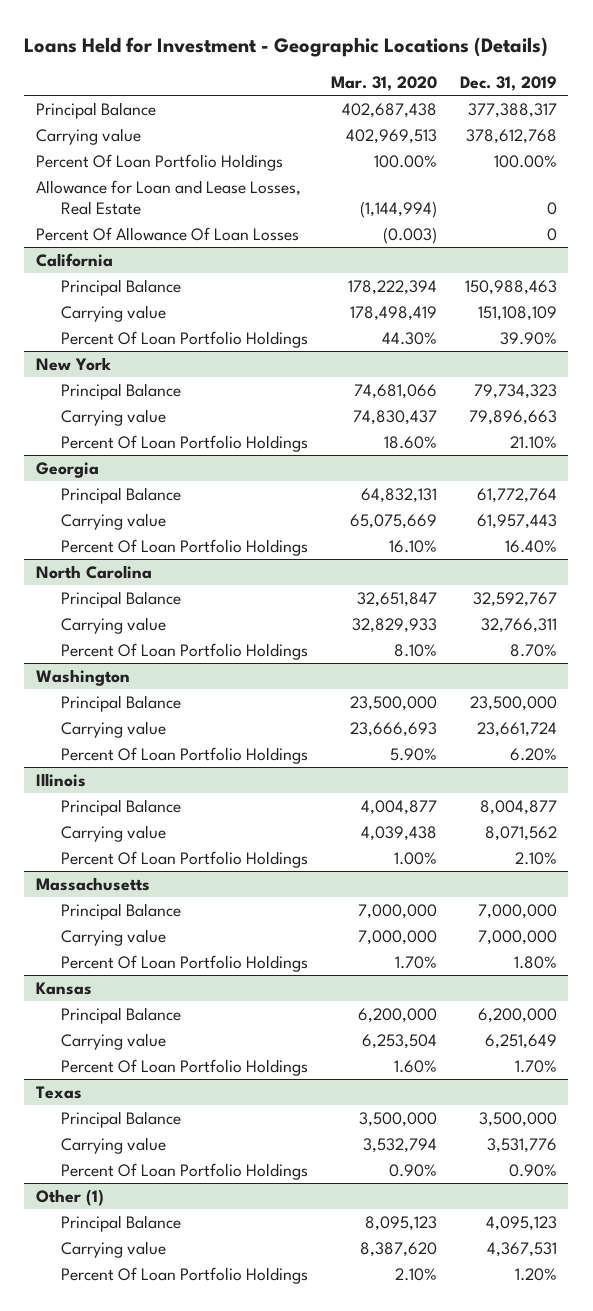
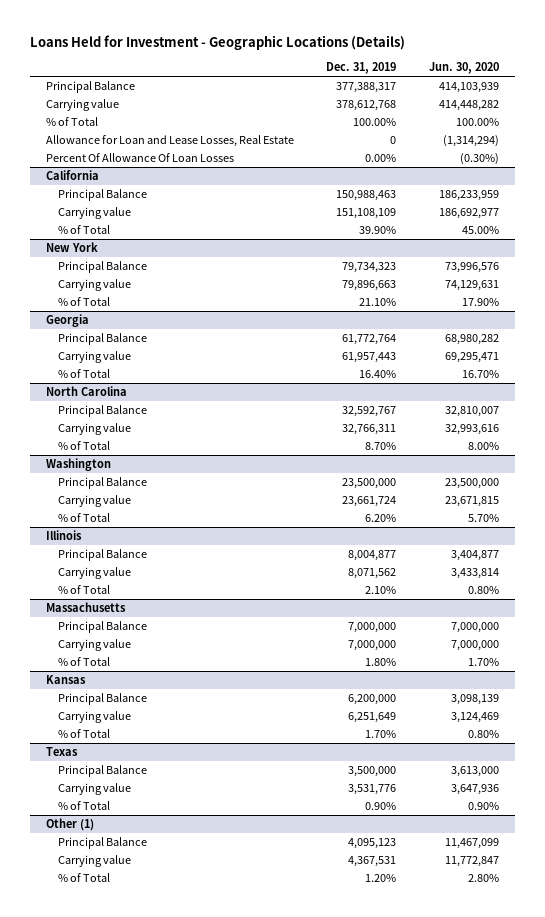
- | Mar. 31, 2020 | Dec. 31, 2019
+ | Dec. 31, 2019 | Jun. 30, 2020
- Percent Of Loan Portfolio Holdings | 100.00% | 100.00%
+ % of Total | 100.00% | 100.00%
- Percent Of Allowance Of Loan Losses | (0.003) | 0
+ Percent Of Allowance Of Loan Losses | 0.00% | (0.30%)
@ California
- Percent Of Loan Portfolio Holdings | 44.30% | 39.90%
+ % of Total | 39.90% | 45.00%
@ New York
- Percent Of Loan Portfolio Holdings | 18.60% | 21.10%
+ % of Total | 21.10% | 17.90%
@ Georgia
- Percent Of Loan Portfolio Holdings | 16.10% | 16.40%
+ % of Total | 16.40% | 16.70%
@ North Carolina
- Percent Of Loan Portfolio Holdings | 8.10% | 8.70%
+ % of Total | 8.70% | 8.00%
@ Washington
- Percent Of Loan Portfolio Holdings | 5.90% | 6.20%
+ % of Total | 6.20% | 5.70%
@ Illinois
- Percent Of Loan Portfolio Holdings | 1.00% | 2.10%
+ % of Total | 2.10% | 0.80%
@ Massachusetts
- Percent Of Loan Portfolio Holdings | 1.70% | 1.80%
+ % of Total | 1.80% | 1.70%
@ Kansas
- Percent Of Loan Portfolio Holdings | 1.60% | 1.70%
+ % of Total | 1.70% | 0.80%
@ Texas
- Percent Of Loan Portfolio Holdings | 0.90% | 0.90%
+ % of Total | 0.90% | 0.90%
@ Other (1)
- Percent Of Loan Portfolio Holdings | 2.10% | 1.20%
+ % of Total | 1.20% | 2.80%

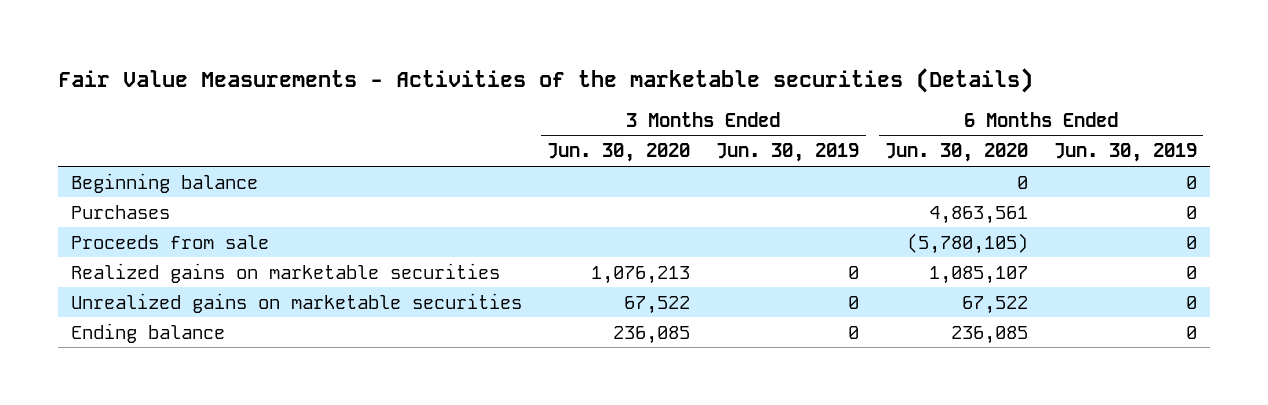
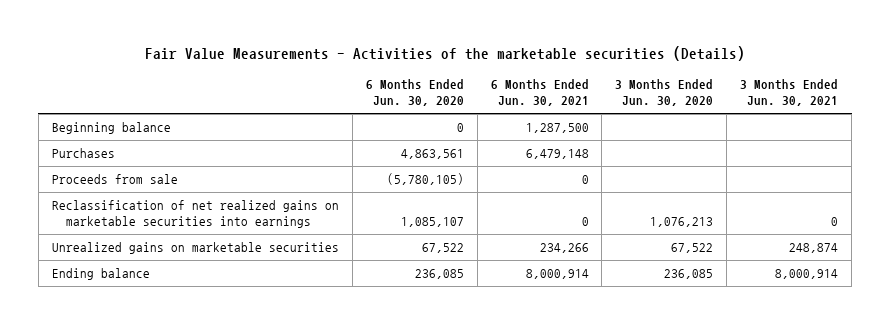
- | 3 Months Ended Jun. 30, 2020 | 3 Months Ended Jun. 30, 2019 | 6 Months Ended Jun. 30, 2020 | 6 Months Ended Jun. 30, 2019
+ | 6 Months Ended Jun. 30, 2020 | 6 Months Ended Jun. 30, 2021 | 3 Months Ended Jun. 30, 2020 | 3 Months Ended Jun. 30, 2021
- Realized gains on marketable securities | 1,076,213 | 0 | 1,085,107 | 0
+ Reclassification of net realized gains on marketable securities into earnings | 1,085,107 | 0 | 1,076,213 | 0

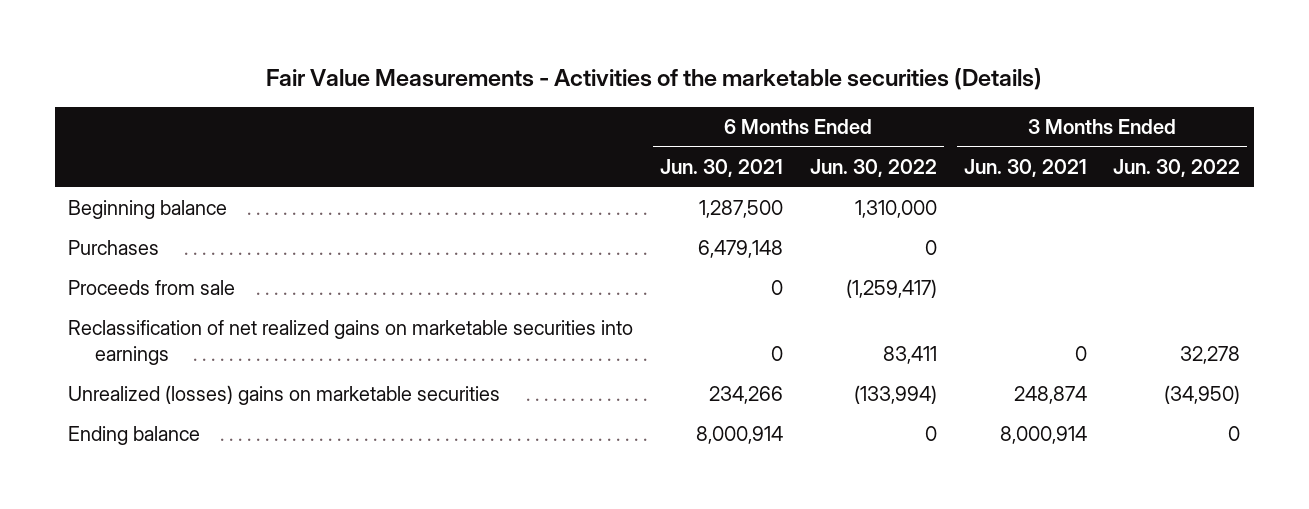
- | 6 Months Ended Jun. 30, 2020 | 6 Months Ended Jun. 30, 2021 | 3 Months Ended Jun. 30, 2020 | 3 Months Ended Jun. 30, 2021
+ | 6 Months Ended Jun. 30, 2021 | 6 Months Ended Jun. 30, 2022 | 3 Months Ended Jun. 30, 2021 | 3 Months Ended Jun. 30, 2022
- Unrealized gains on marketable securities | 67,522 | 234,266 | 67,522 | 248,874
+ Unrealized (losses) gains on marketable securities | 234,266 | (133,994) | 248,874 | (34,950)

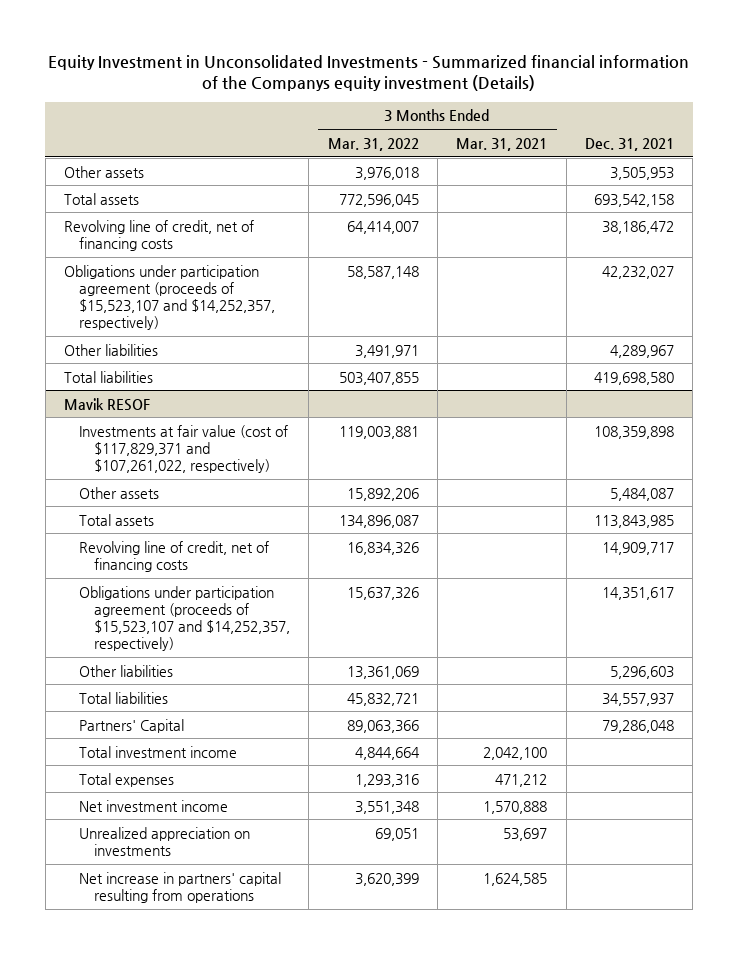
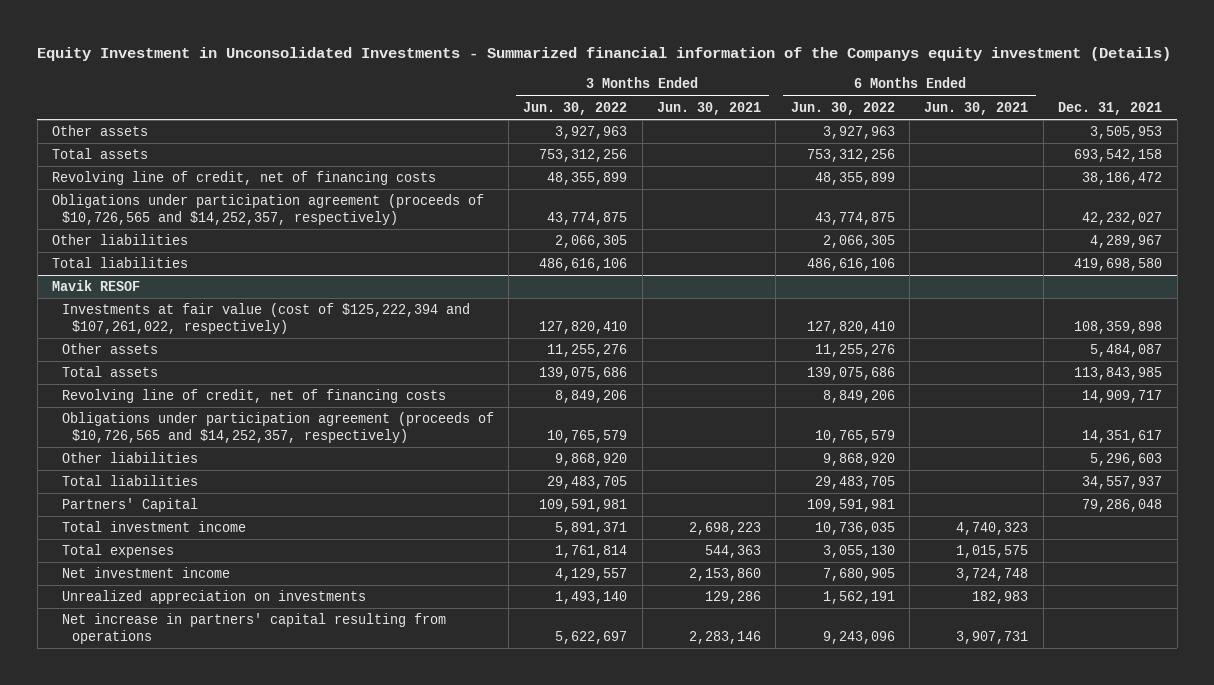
- | 3 Months Ended Mar. 31, 2022 | 3 Months Ended Mar. 31, 2021 | Dec. 31, 2021
+ | 3 Months Ended Jun. 30, 2022 | 3 Months Ended Jun. 30, 2021 | 6 Months Ended Jun. 30, 2022 | 6 Months Ended Jun. 30, 2021 | Dec. 31, 2021
- Obligations under participation agreement (proceeds of $15,523,107 and $14,252,357, respectively) | 58,587,148 | | 42,232,027
+ Obligations under participation agreement (proceeds of $10,726,565 and $14,252,357, respectively) | 43,774,875 | | 43,774,875 | | 42,232,027
@ Mavik RESOF
- Investments at fair value (cost of $117,829,371 and $107,261,022, respectively) | 119,003,881 | | 108,359,898
+ Investments at fair value (cost of $125,222,394 and $107,261,022, respectively) | 127,820,410 | | 127,820,410 | | 108,359,898
- Obligations under participation agreement (proceeds of $15,523,107 and $14,252,357, respectively) | 15,637,326 | | 14,351,617
+ Obligations under participation agreement (proceeds of $10,726,565 and $14,252,357, respectively) | 10,765,579 | | 10,765,579 | | 14,351,617

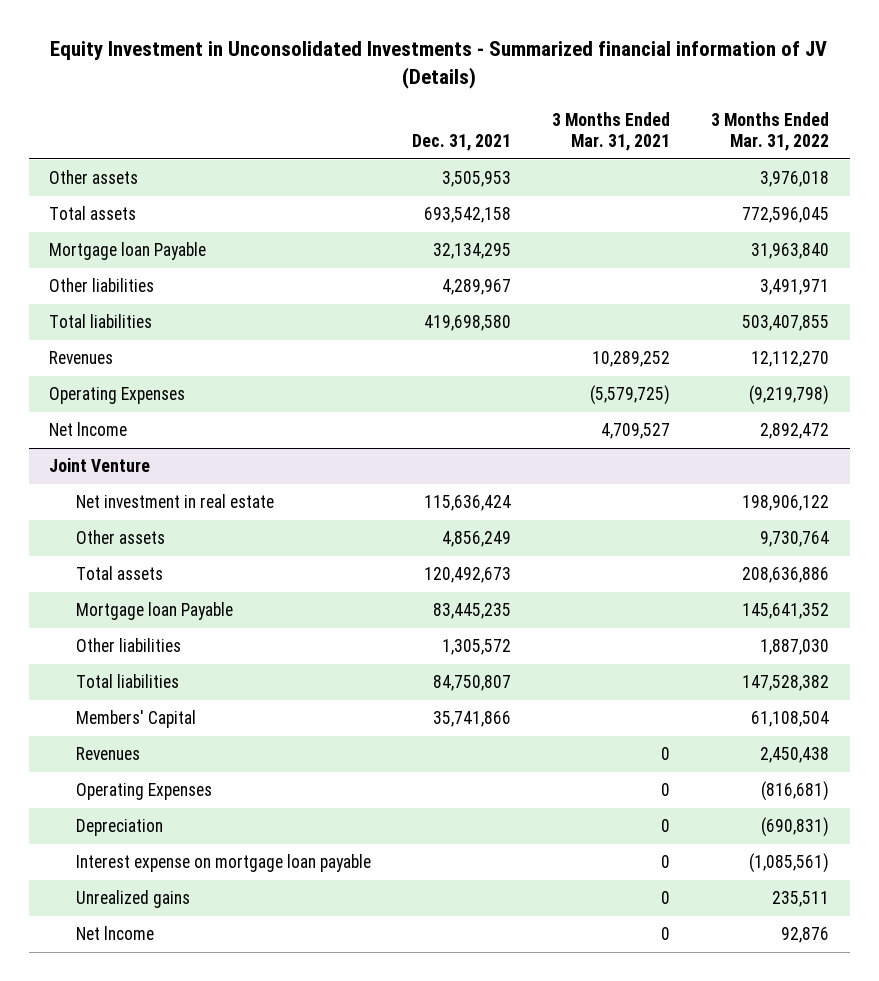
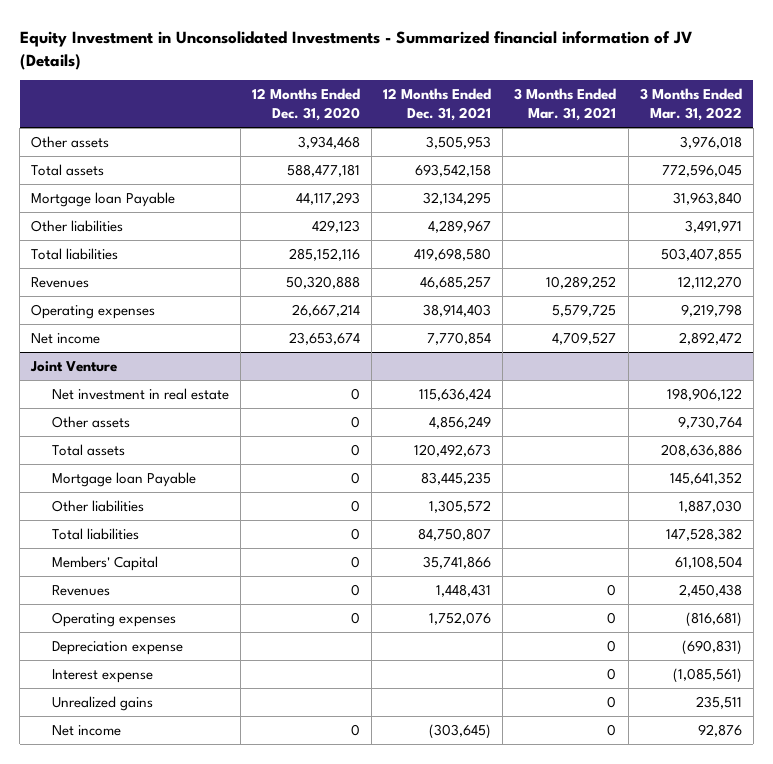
- | Dec. 31, 2021 | 3 Months Ended Mar. 31, 2021 | 3 Months Ended Mar. 31, 2022
+ | 12 Months Ended Dec. 31, 2020 | 12 Months Ended Dec. 31, 2021 | 3 Months Ended Mar. 31, 2021 | 3 Months Ended Mar. 31, 2022
- Operating Expenses | | (5,579,725) | (9,219,798)
- Net lncome | | 4,709,527 | 2,892,472
+ Operating expenses | 26,667,214 | 38,914,403 | 5,579,725 | 9,219,798
+ Net income | 23,653,674 | 7,770,854 | 4,709,527 | 2,892,472
@ Joint Venture
- Operating Expenses | | 0 | (816,681)
- Depreciation | | 0 | (690,831)
- Interest expense on mortgage loan payable | | 0 | (1,085,561)
+ Operating expenses | 0 | 1,752,076 | 0 | (816,681)
+ Depreciation expense | | | 0 | (690,831)
+ Interest expense | | | 0 | (1,085,561)
- Net lncome | | 0 | 92,876
+ Net income | 0 | (303,645) | 0 | 92,876

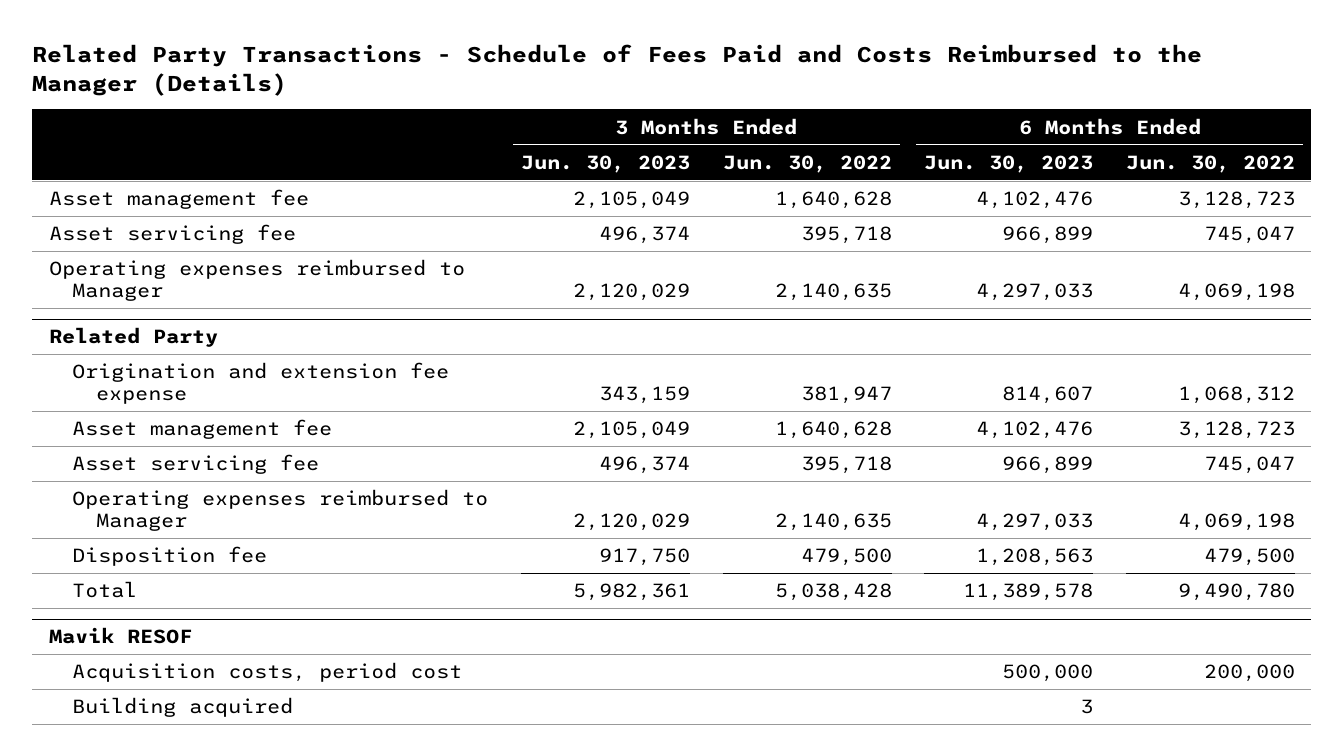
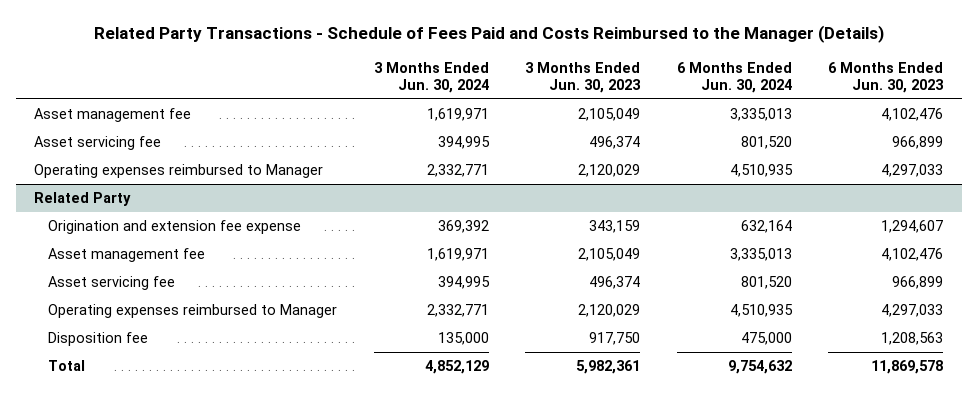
- | 3 Months Ended Jun. 30, 2023 | 3 Months Ended Jun. 30, 2022 | 6 Months Ended Jun. 30, 2023 | 6 Months Ended Jun. 30, 2022
+ | 3 Months Ended Jun. 30, 2024 | 3 Months Ended Jun. 30, 2023 | 6 Months Ended Jun. 30, 2024 | 6 Months Ended Jun. 30, 2023
@ Related Party
- Origination and extension fee expense | 343,159 | 381,947 | 814,607 | 1,068,312
+ Origination and extension fee expense | 369,392 | 343,159 | 632,164 | 1,294,607
- Total | 5,982,361 | 5,038,428 | 11,389,578 | 9,490,780
- Mavik RESOF
- Acquisition costs, period cost | | | 500,000 | 200,000
- Building acquired | | | 3 |
@ Related Party
+ Total | 4,852,129 | 5,982,361 | 9,754,632 | 11,869,578

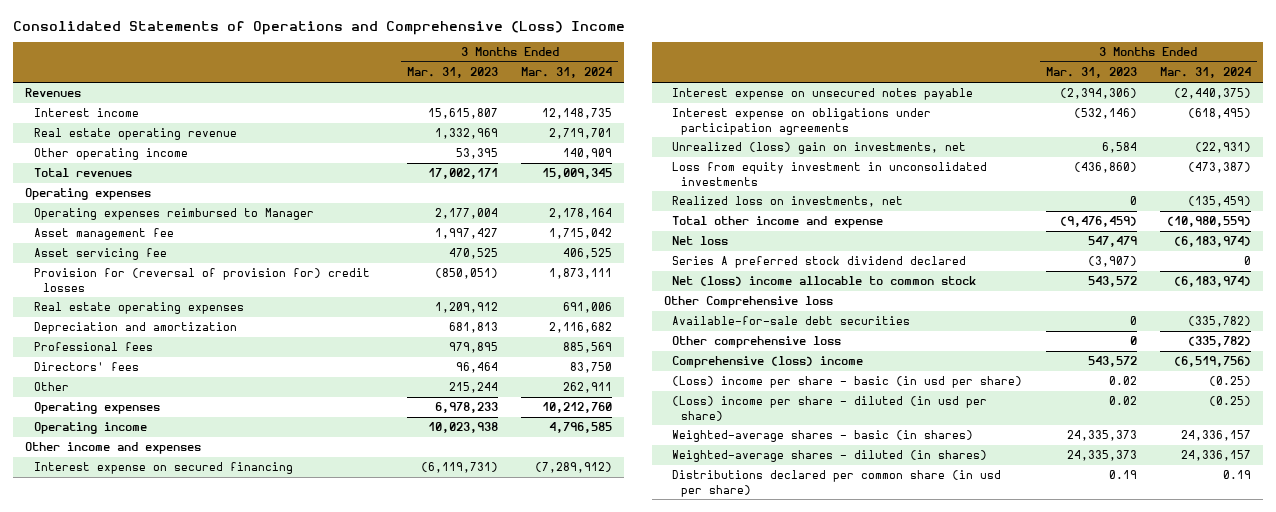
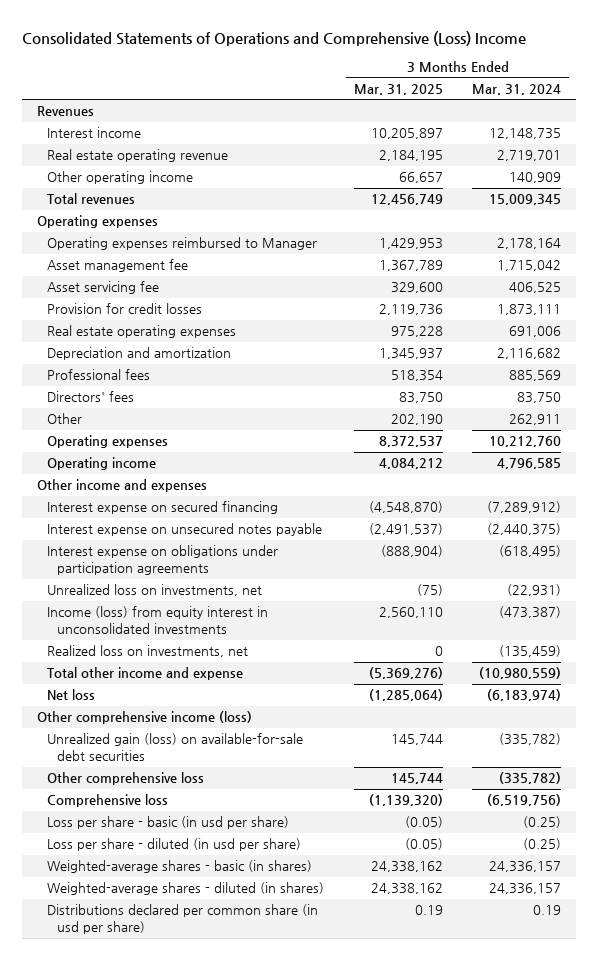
- | 3 Months Ended Mar. 31, 2023 | 3 Months Ended Mar. 31, 2024
+ | 3 Months Ended Mar. 31, 2025 | 3 Months Ended Mar. 31, 2024
- Provision for (reversal of provision for) credit losses | (850,051) | 1,873,111
+ Provision for credit losses | 2,119,736 | 1,873,111
- Unrealized (loss) gain on investments, net | 6,584 | (22,931)
- Loss from equity investment in unconsolidated investments | (436,860) | (473,387)
+ Unrealized loss on investments, net | (75) | (22,931)
+ Income (loss) from equity interest in unconsolidated investments | 2,560,110 | (473,387)
- Series A preferred stock dividend declared | (3,907) | 0
- Net (loss) income allocable to common stock | 543,572 | (6,183,974)
- Other Comprehensive loss
- Available-for-sale debt securities | 0 | (335,782)
+ Other comprehensive income (loss)
+ Unrealized gain (loss) on available-for-sale debt securities | 145,744 | (335,782)
- Comprehensive (loss) income | 543,572 | (6,519,756)
- (Loss) income per share - basic (in usd per share) | 0.02 | (0.25)
- (Loss) income per share - diluted (in usd per share) | 0.02 | (0.25)
+ Comprehensive loss | (1,139,320) | (6,519,756)
+ Loss per share - basic (in usd per share) | (0.05) | (0.25)
+ Loss per share - diluted (in usd per share) | (0.05) | (0.25)

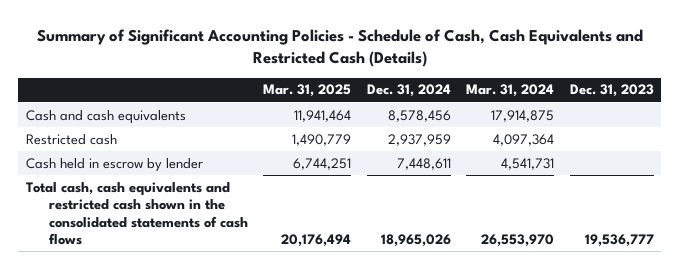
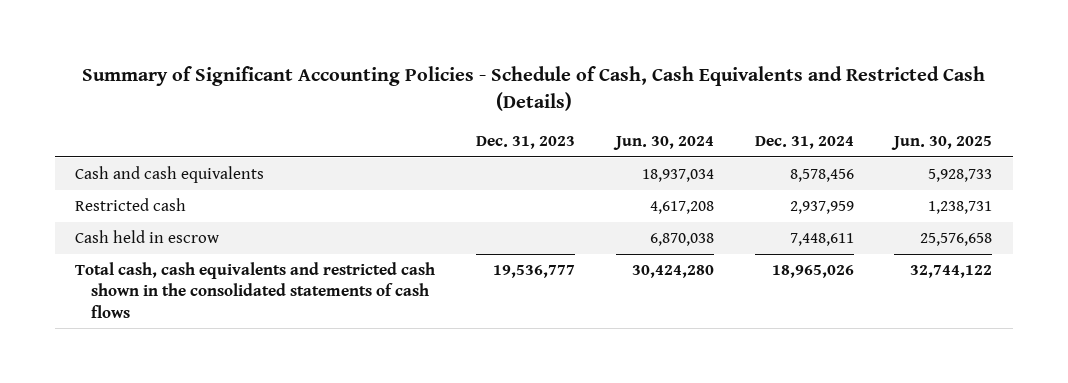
- | Mar. 31, 2025 | Dec. 31, 2024 | Mar. 31, 2024 | Dec. 31, 2023
+ | Dec. 31, 2023 | Jun. 30, 2024 | Dec. 31, 2024 | Jun. 30, 2025
- Cash held in escrow by lender | 6,744,251 | 7,448,611 | 4,541,731 |
+ Cash held in escrow | | 6,870,038 | 7,448,611 | 25,576,658

